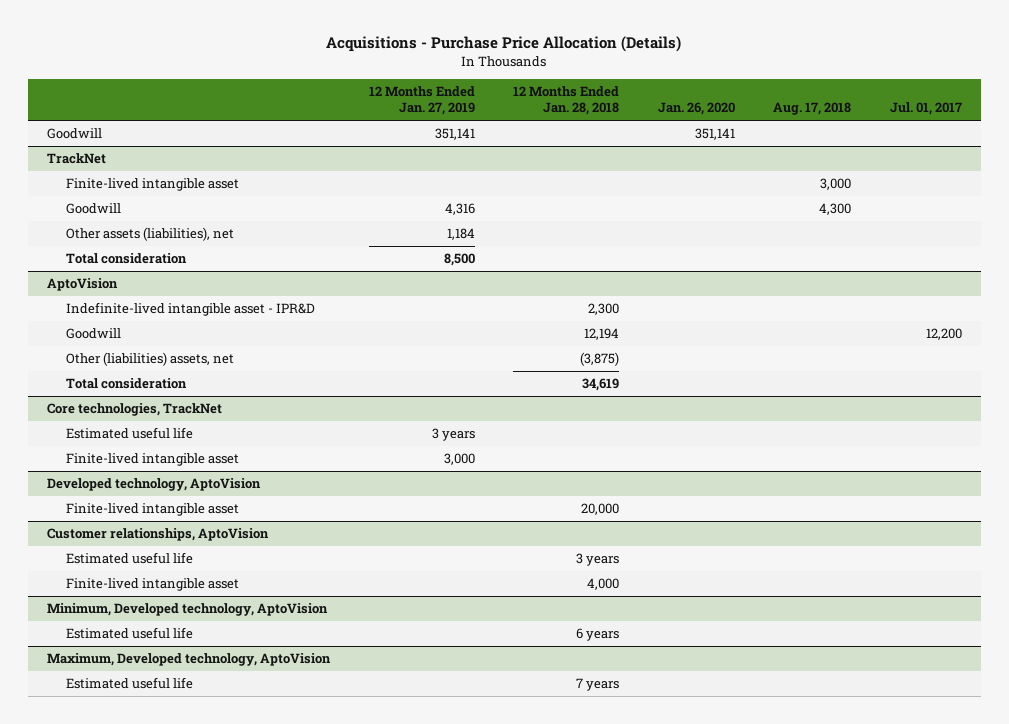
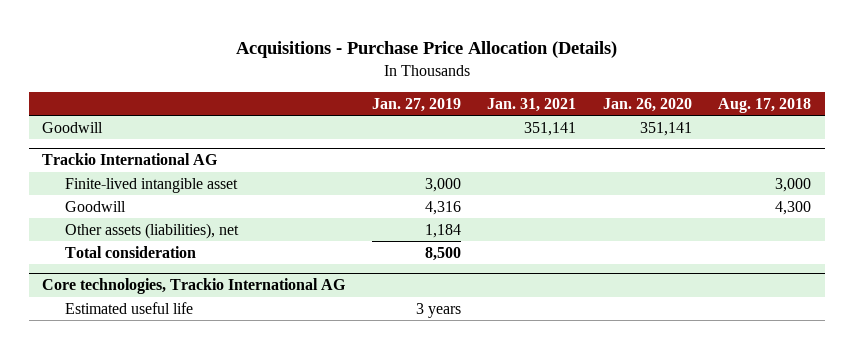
- | 12 Months Ended Jan. 27, 2019 | 12 Months Ended Jan. 28, 2018 | Jan. 26, 2020 | Aug. 17, 2018 | Jul. 01, 2017
+ | Jan. 27, 2019 | Jan. 31, 2021 | Jan. 26, 2020 | Aug. 17, 2018
- TrackNet
+ Trackio International AG
- AptoVision
- Indefinite-lived intangible asset - IPR&D | | 2,300 | | |
- Goodwill | | 12,194 | | | 12,200
- Other (liabilities) assets, net | | (3,875) | | |
- Total consideration | | 34,619 | | |
- Core technologies, TrackNet
- Estimated useful life | 3 years | | | |
- Finite-lived intangible asset | 3,000 | | | |
- Developed technology, AptoVision
- Finite-lived intangible asset | | 20,000 | | |
- Customer relationships, AptoVision
- Estimated useful life | | 3 years | | |
- Finite-lived intangible asset | | 4,000 | | |
- Minimum, Developed technology, AptoVision
- Estimated useful life | | 6 years | | |
- Maximum, Developed technology, AptoVision
- Estimated useful life | | 7 years | | |
+ Core technologies, Trackio International AG
+ Estimated useful life | 3 years | | |

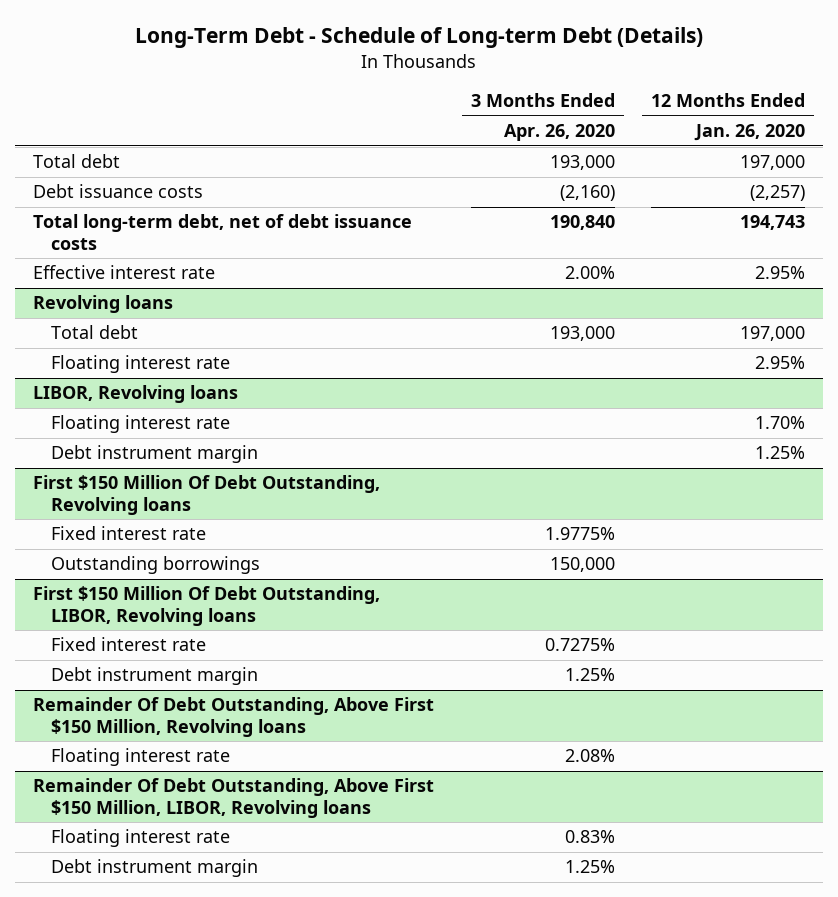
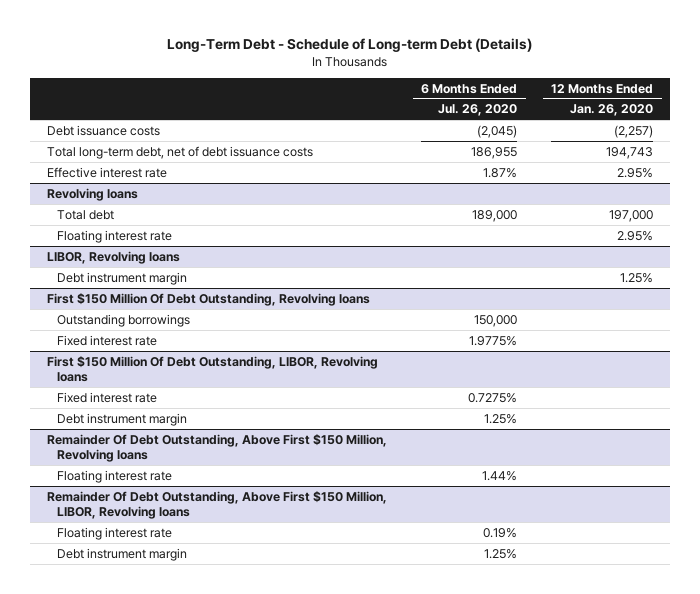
- | 3 Months Ended Apr. 26, 2020 | 12 Months Ended Jan. 26, 2020
+ | 6 Months Ended Jul. 26, 2020 | 12 Months Ended Jan. 26, 2020
- Total debt | 193,000 | 197,000
@ LIBOR, Revolving loans
- Floating interest rate | | 1.70%
@ First $150 Million Of Debt Outstanding, Revolving loans
moved down: Fixed interest rate | 1.9775% |

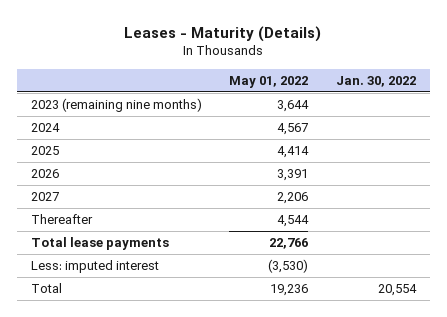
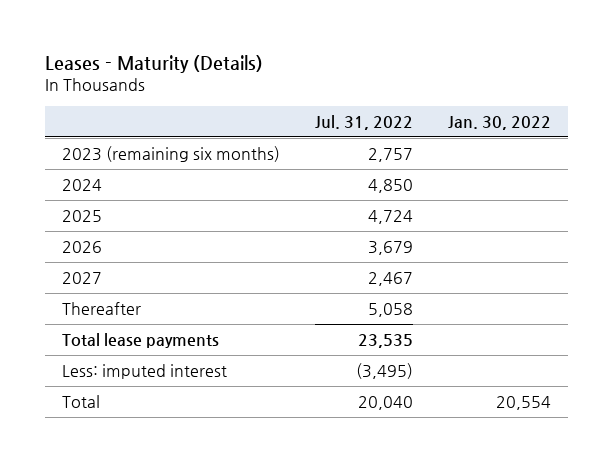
- | May 01, 2022 | Jan. 30, 2022
+ | Jul. 31, 2022 | Jan. 30, 2022
- 2023 (remaining nine months) | 3,644 |
+ 2023 (remaining six months) | 2,757 |

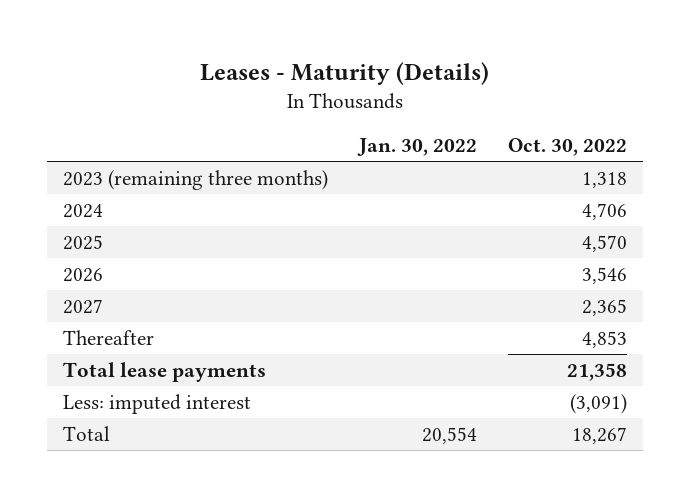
- | Jul. 31, 2022 | Jan. 30, 2022
+ | Jan. 30, 2022 | Oct. 30, 2022
- 2023 (remaining six months) | 2,757 |
+ 2023 (remaining three months) | | 1,318

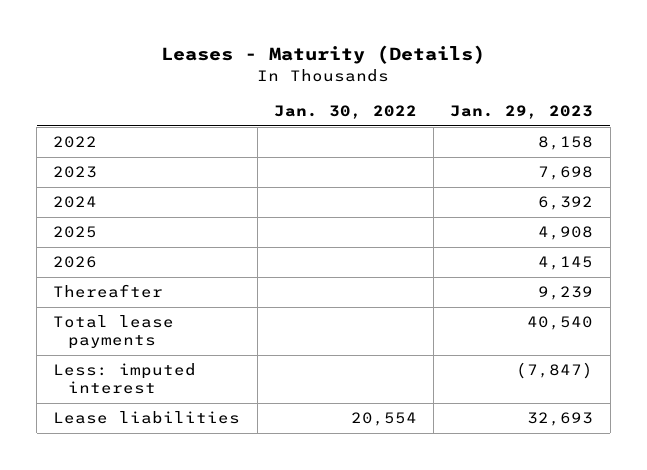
- | Jan. 30, 2022 | Oct. 30, 2022
+ | Jan. 30, 2022 | Jan. 29, 2023
- 2023 (remaining three months) | | 1,318
+ 2022 | | 8,158
+ 2023 | | 7,698
- 2027 | | 2,365
- Total | 20,554 | 18,267
+ Lease liabilities | 20,554 | 32,693

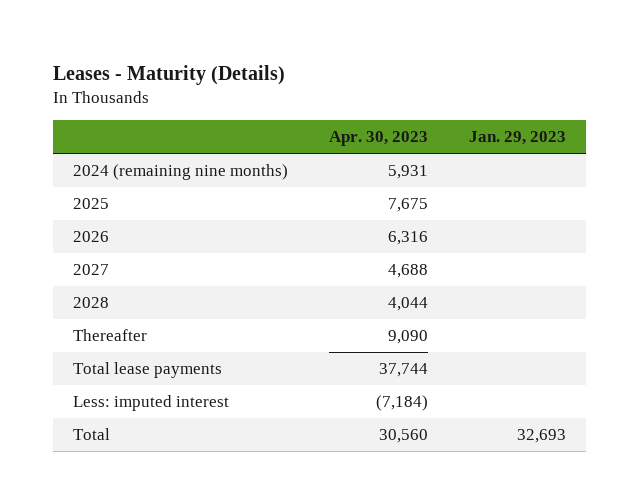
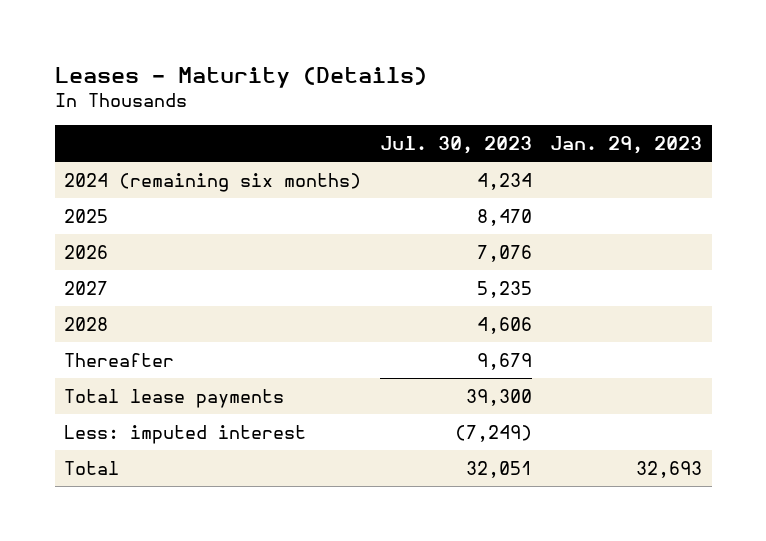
- | Apr. 30, 2023 | Jan. 29, 2023
+ | Jul. 30, 2023 | Jan. 29, 2023
- 2024 (remaining nine months) | 5,931 |
+ 2024 (remaining six months) | 4,234 |

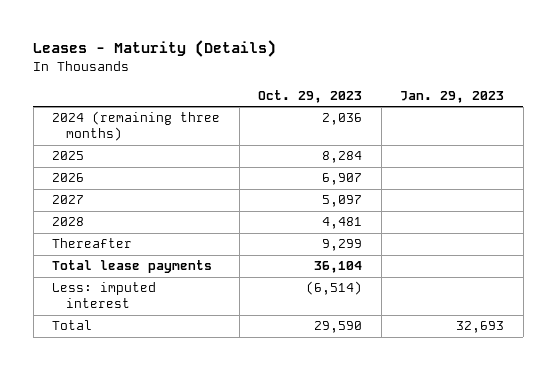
- | Jul. 30, 2023 | Jan. 29, 2023
+ | Oct. 29, 2023 | Jan. 29, 2023
- 2024 (remaining six months) | 4,234 |
+ 2024 (remaining three months) | 2,036 |

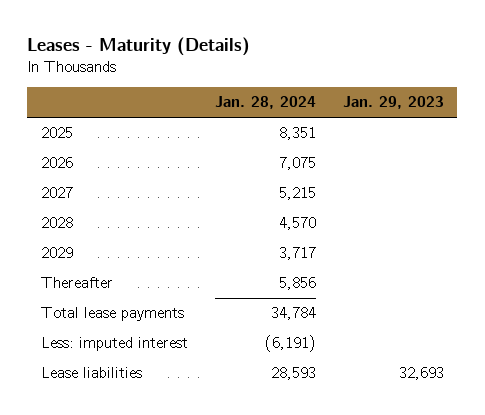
- | Oct. 29, 2023 | Jan. 29, 2023
+ | Jan. 28, 2024 | Jan. 29, 2023
- 2024 (remaining three months) | 2,036 |
+ 2029 | 3,717 |
- Total | 29,590 | 32,693
+ Lease liabilities | 28,593 | 32,693

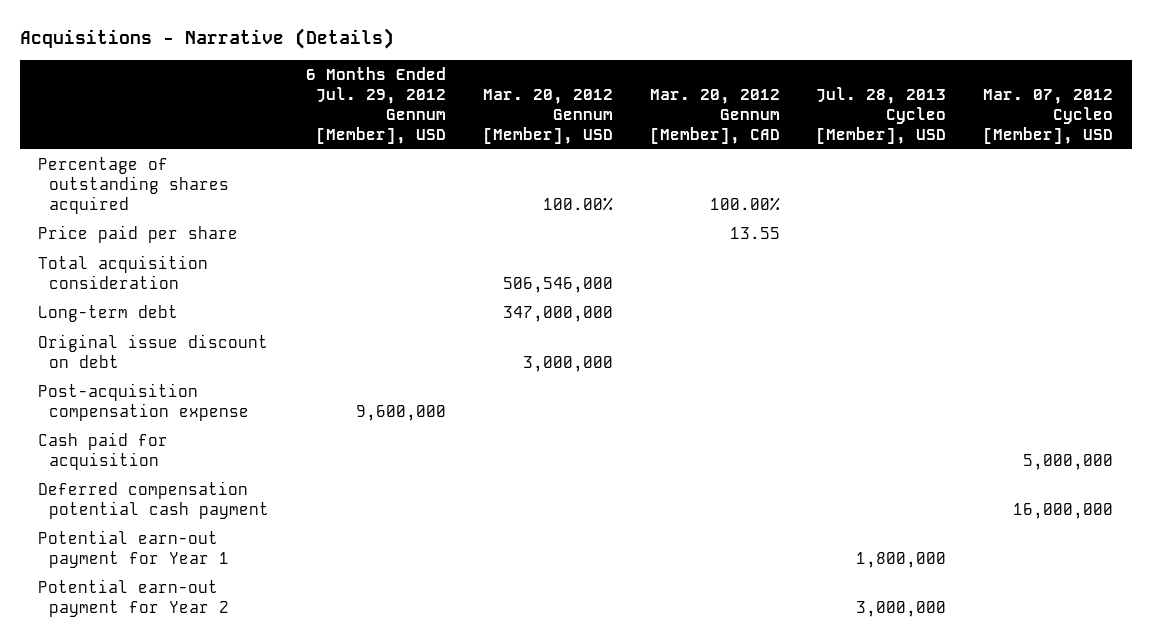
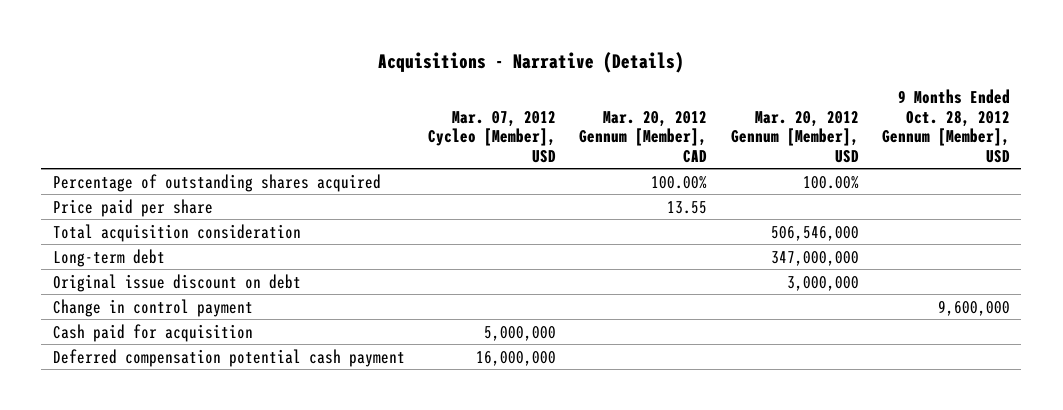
- | 6 Months Ended Jul. 29, 2012 Gennum [Member], USD | Mar. 20, 2012 Gennum [Member], USD | Mar. 20, 2012 Gennum [Member], CAD | Jul. 28, 2013 Cycleo [Member], USD | Mar. 07, 2012 Cycleo [Member], USD
+ | Mar. 07, 2012 Cycleo [Member], USD | Mar. 20, 2012 Gennum [Member], CAD | Mar. 20, 2012 Gennum [Member], USD | 9 Months Ended Oct. 28, 2012 Gennum [Member], USD
- Post-acquisition compensation expense | 9,600,000 | | | |
+ Change in control payment | | | | 9,600,000
- Potential earn-out payment for Year 1 | | | | 1,800,000 |
- Potential earn-out payment for Year 2 | | | | 3,000,000 |

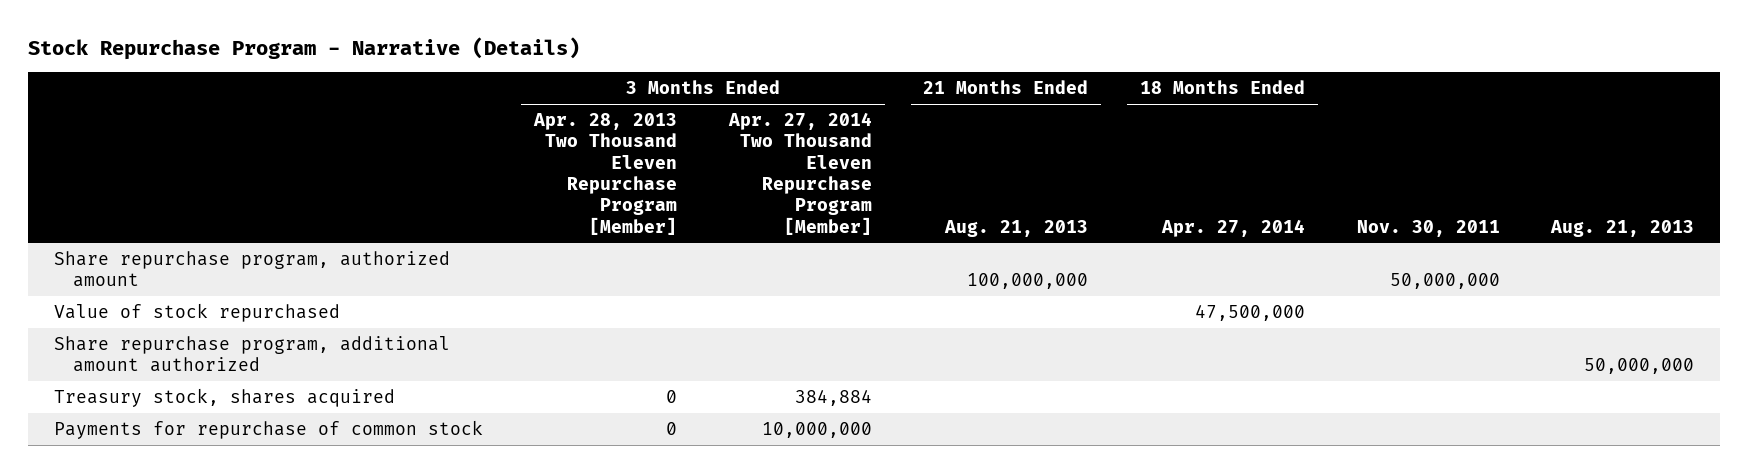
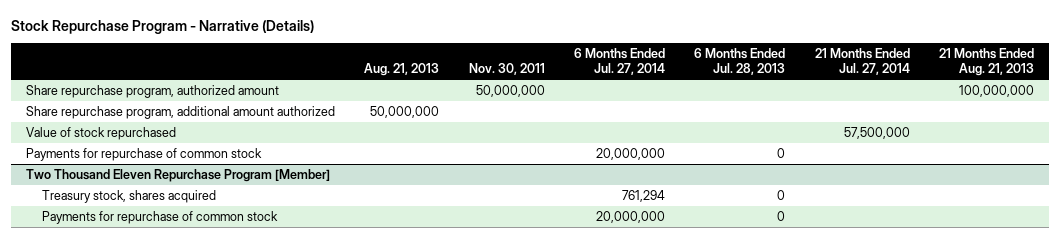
- | 3 Months Ended Apr. 28, 2013 Two Thousand Eleven Repurchase Program [Member] | 3 Months Ended Apr. 27, 2014 Two Thousand Eleven Repurchase Program [Member] | 21 Months Ended Aug. 21, 2013 | 18 Months Ended Apr. 27, 2014 | Nov. 30, 2011 | Aug. 21, 2013
+ | Aug. 21, 2013 | Nov. 30, 2011 | 6 Months Ended Jul. 27, 2014 | 6 Months Ended Jul. 28, 2013 | 21 Months Ended Jul. 27, 2014 | 21 Months Ended Aug. 21, 2013
- Treasury stock, shares acquired | 0 | 384,884 | | | |
moved down: Value of stock repurchased | | | | | 57,500,000 |
+ Two Thousand Eleven Repurchase Program [Member]
+ Treasury stock, shares acquired | | | 761,294 | 0 | |
+ Payments for repurchase of common stock | | | 20,000,000 | 0 | |

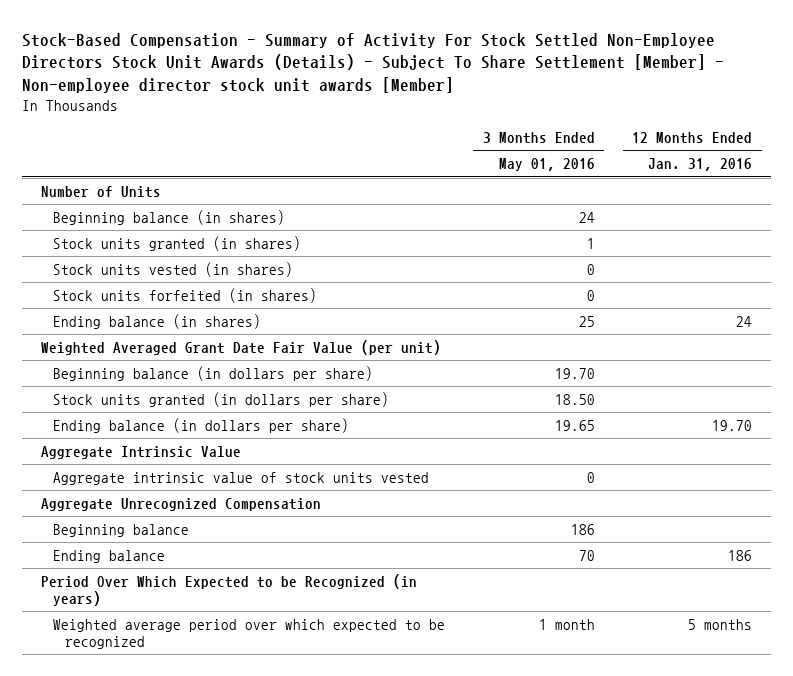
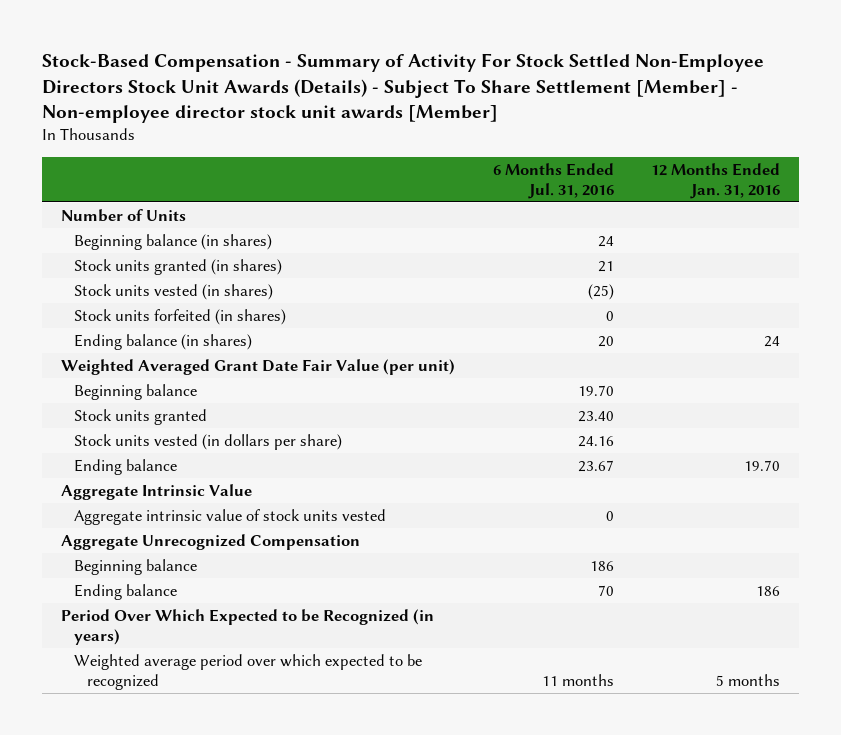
- | 3 Months Ended May 01, 2016 | 12 Months Ended Jan. 31, 2016
+ | 6 Months Ended Jul. 31, 2016 | 12 Months Ended Jan. 31, 2016
- Beginning balance (in dollars per share) | 19.70 |
- Stock units granted (in dollars per share) | 18.50 |
- Ending balance (in dollars per share) | 19.65 | 19.70
+ Beginning balance | 19.70 |
+ Stock units granted | 23.40 |
+ Stock units vested (in dollars per share) | 24.16 |
+ Ending balance | 23.67 | 19.70

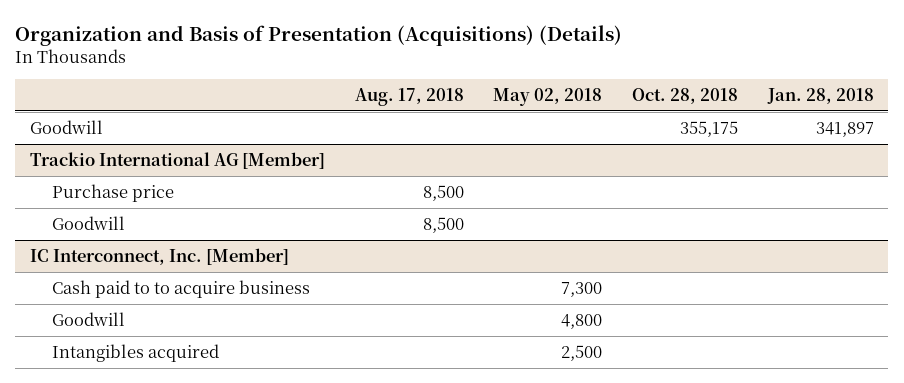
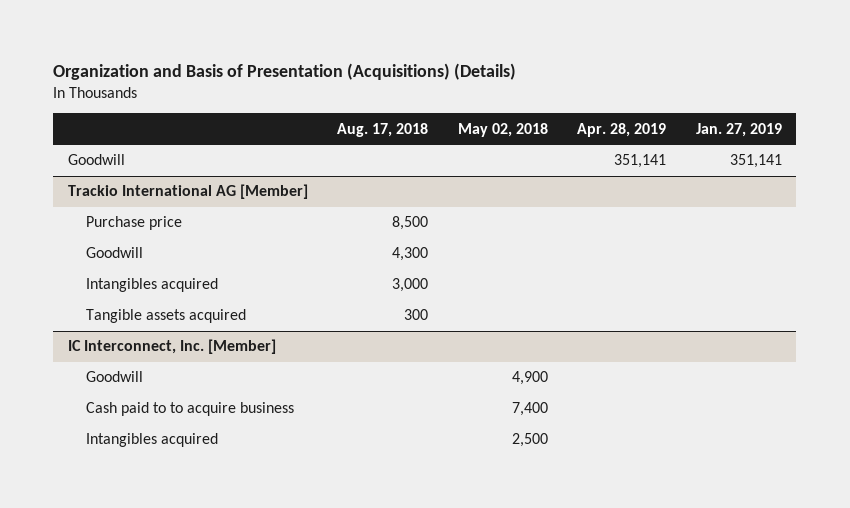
- | Aug. 17, 2018 | May 02, 2018 | Oct. 28, 2018 | Jan. 28, 2018
+ | Aug. 17, 2018 | May 02, 2018 | Apr. 28, 2019 | Jan. 27, 2019
@ Trackio International AG [Member]
- Goodwill | 8,500 | | |
+ Goodwill | 4,300 | | |
+ Intangibles acquired | 3,000 | | |
+ Tangible assets acquired | 300 | | |
@ IC Interconnect, Inc. [Member]
- Cash paid to to acquire business | | 7,300 | |
- Goodwill | | 4,800 | |
+ Goodwill | | 4,900 | |
+ Cash paid to to acquire business | | 7,400 | |

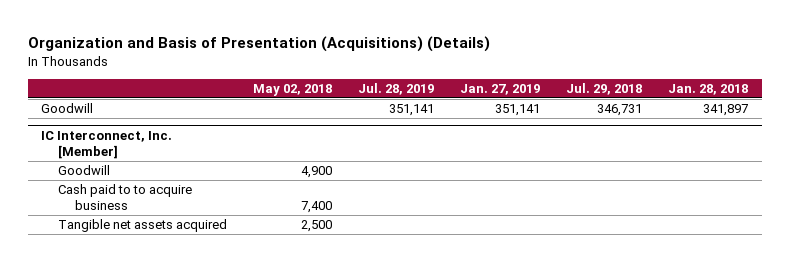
- | Aug. 17, 2018 | May 02, 2018 | Apr. 28, 2019 | Jan. 27, 2019
+ | May 02, 2018 | Jul. 28, 2019 | Jan. 27, 2019 | Jul. 29, 2018 | Jan. 28, 2018
- Trackio International AG [Member]
- Purchase price | 8,500 | | |
- Goodwill | 4,300 | | |
- Intangibles acquired | 3,000 | | |
- Tangible assets acquired | 300 | | |
@ IC Interconnect, Inc. [Member]
- Intangibles acquired | | 2,500 | |
+ Tangible net assets acquired | 2,500 | | | |

